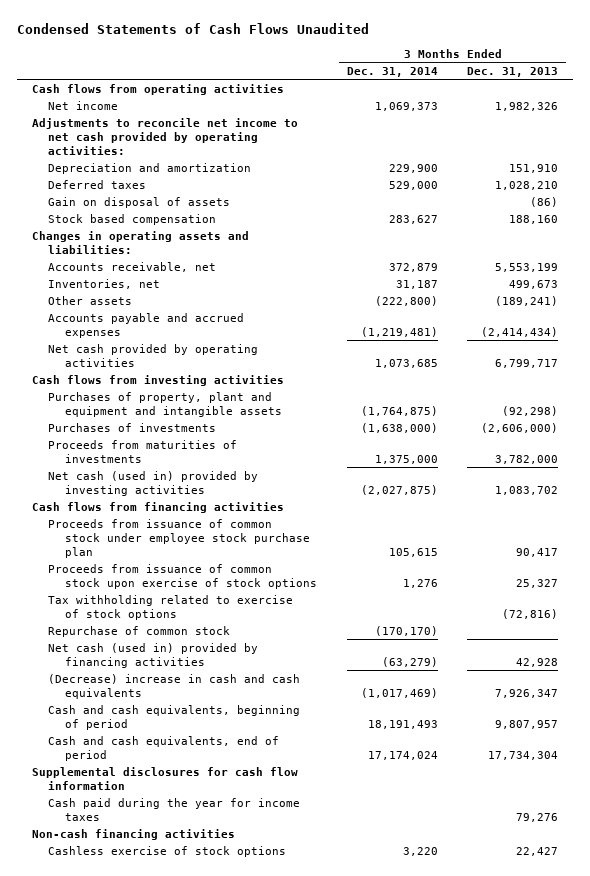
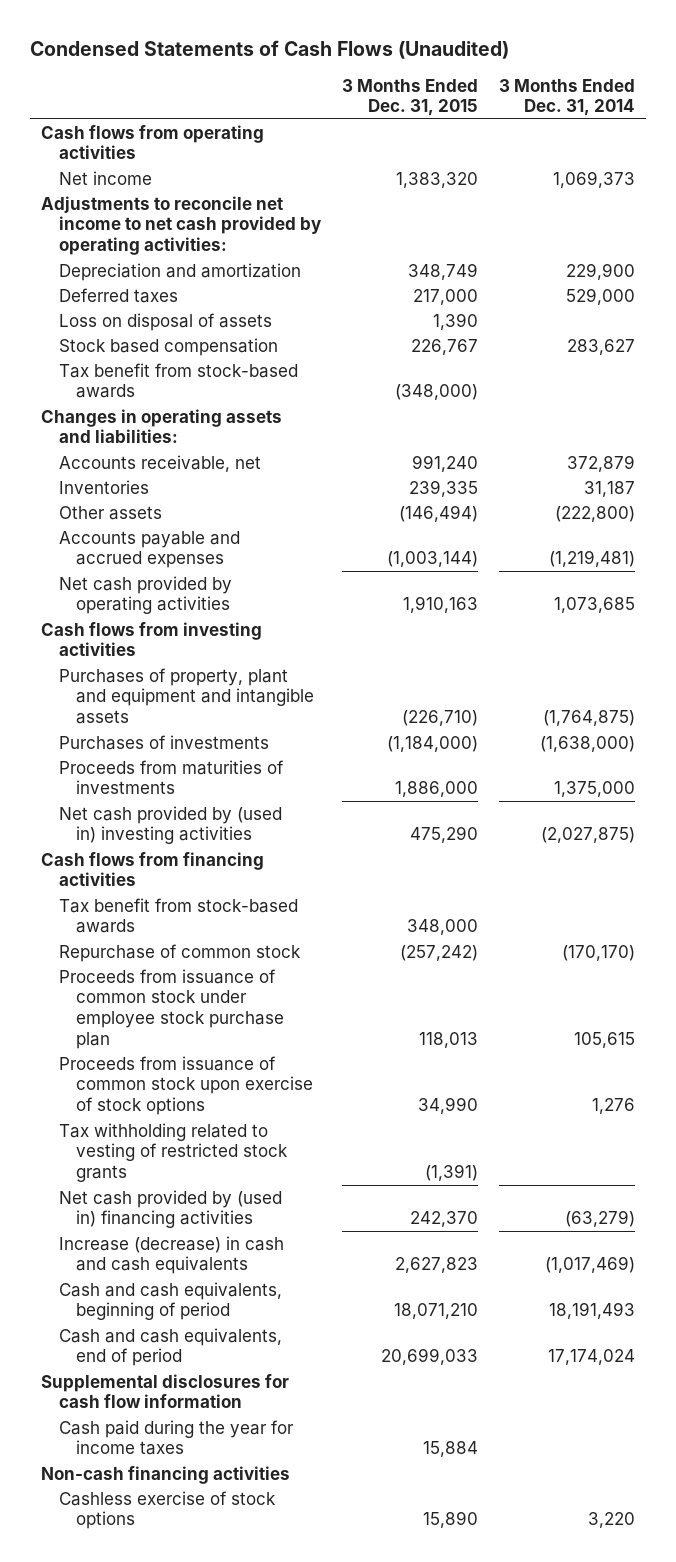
- Condensed Statements of Cash Flows Unaudited
+ Condensed Statements of Cash Flows (Unaudited)
- | 3 Months Ended Dec. 31, 2014 | 3 Months Ended Dec. 31, 2013
+ | 3 Months Ended Dec. 31, 2015 | 3 Months Ended Dec. 31, 2014
- Gain on disposal of assets | | (86)
+ Loss on disposal of assets | 1,390 |
+ Tax benefit from stock-based awards | (348,000) |
- Inventories, net | 31,187 | 499,673
+ Inventories | 239,335 | 31,187
- Net cash (used in) provided by investing activities | (2,027,875) | 1,083,702
+ Net cash provided by (used in) investing activities | 475,290 | (2,027,875)
+ Tax benefit from stock-based awards | 348,000 |
moved up: Repurchase of common stock | (257,242) | (170,170)
- Tax withholding related to exercise of stock options | | (72,816)
- Net cash (used in) provided by financing activities | (63,279) | 42,928
- (Decrease) increase in cash and cash equivalents | (1,017,469) | 7,926,347
+ Tax withholding related to vesting of restricted stock grants | (1,391) |
+ Net cash provided by (used in) financing activities | 242,370 | (63,279)
+ Increase (decrease) in cash and cash equivalents | 2,627,823 | (1,017,469)

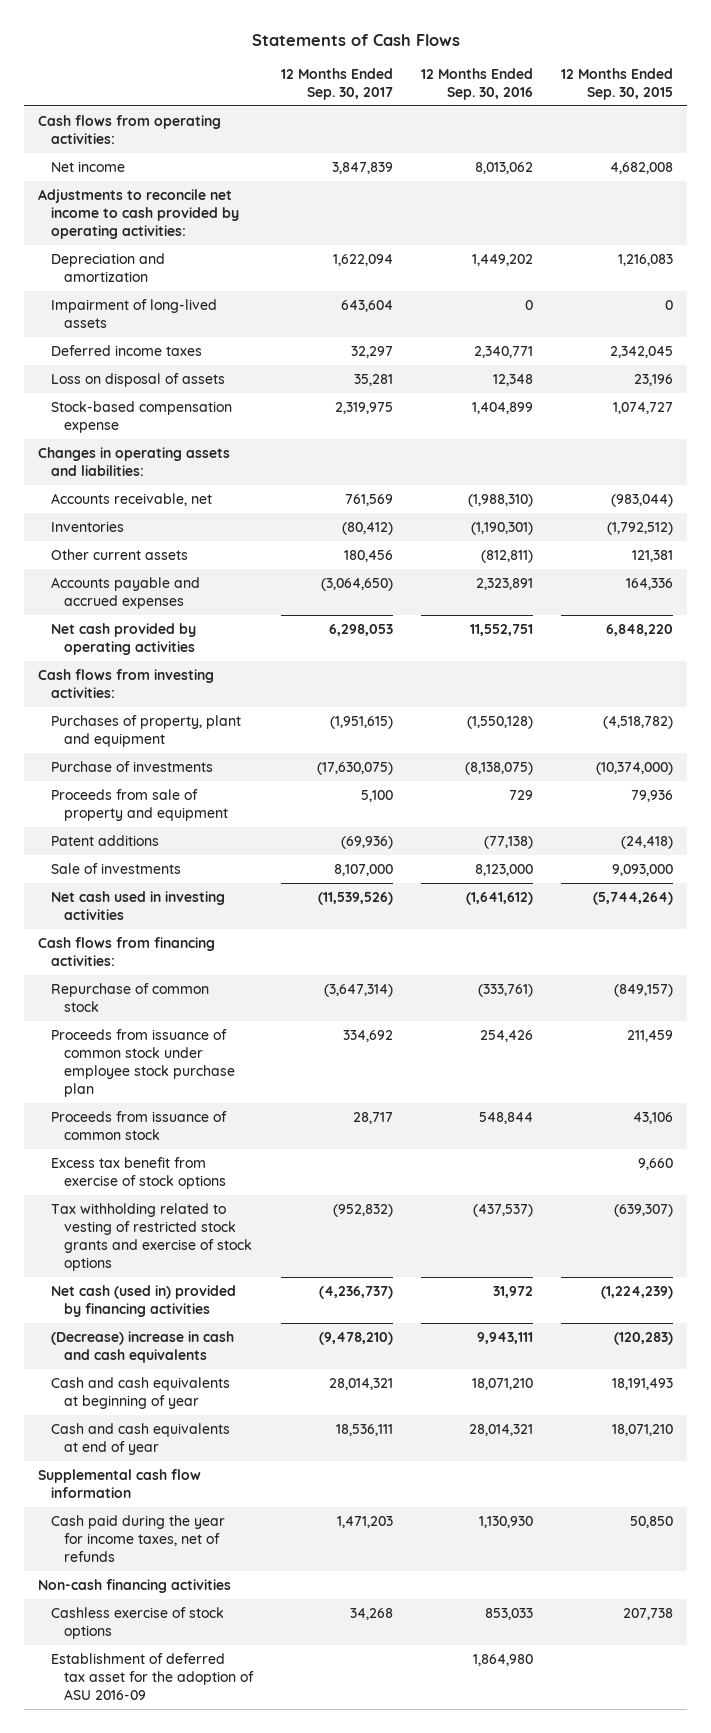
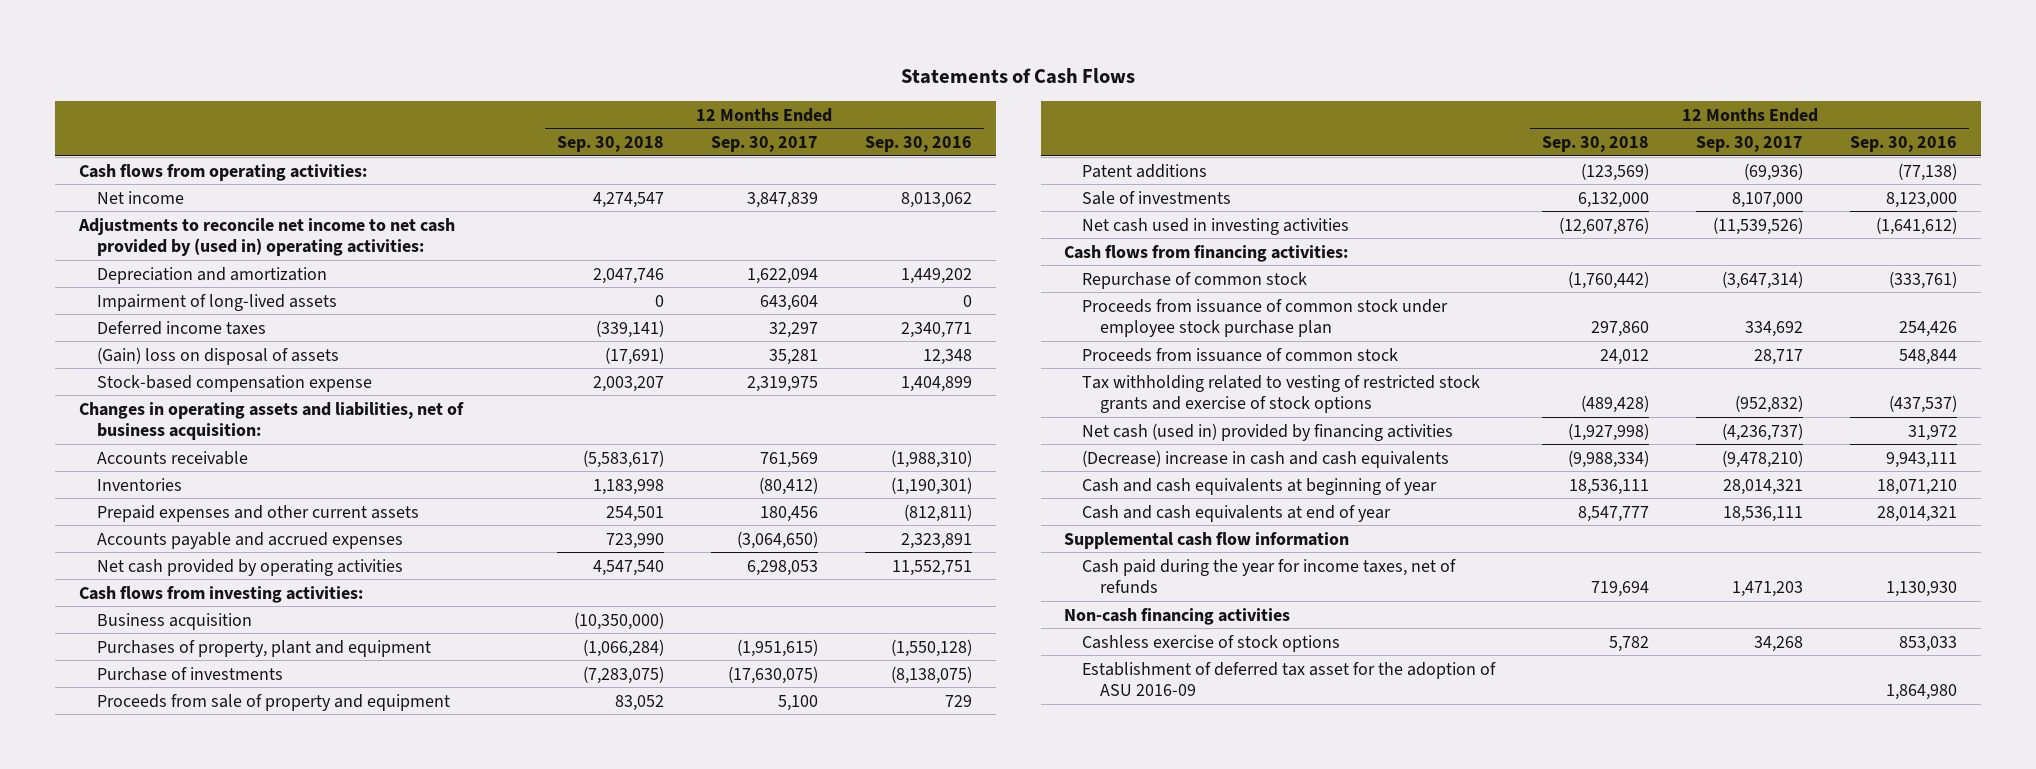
- | 12 Months Ended Sep. 30, 2017 | 12 Months Ended Sep. 30, 2016 | 12 Months Ended Sep. 30, 2015
+ | 12 Months Ended Sep. 30, 2018 | 12 Months Ended Sep. 30, 2017 | 12 Months Ended Sep. 30, 2016
- Adjustments to reconcile net income to cash provided by operating activities:
+ Adjustments to reconcile net income to net cash provided by (used in) operating activities:
- Loss on disposal of assets | 35,281 | 12,348 | 23,196
+ (Gain) loss on disposal of assets | (17,691) | 35,281 | 12,348
- Changes in operating assets and liabilities:
- Accounts receivable, net | 761,569 | (1,988,310) | (983,044)
+ Changes in operating assets and liabilities, net of business acquisition:
+ Accounts receivable | (5,583,617) | 761,569 | (1,988,310)
- Other current assets | 180,456 | (812,811) | 121,381
+ Prepaid expenses and other current assets | 254,501 | 180,456 | (812,811)
+ Business acquisition | (10,350,000) | |
- Excess tax benefit from exercise of stock options | | | 9,660

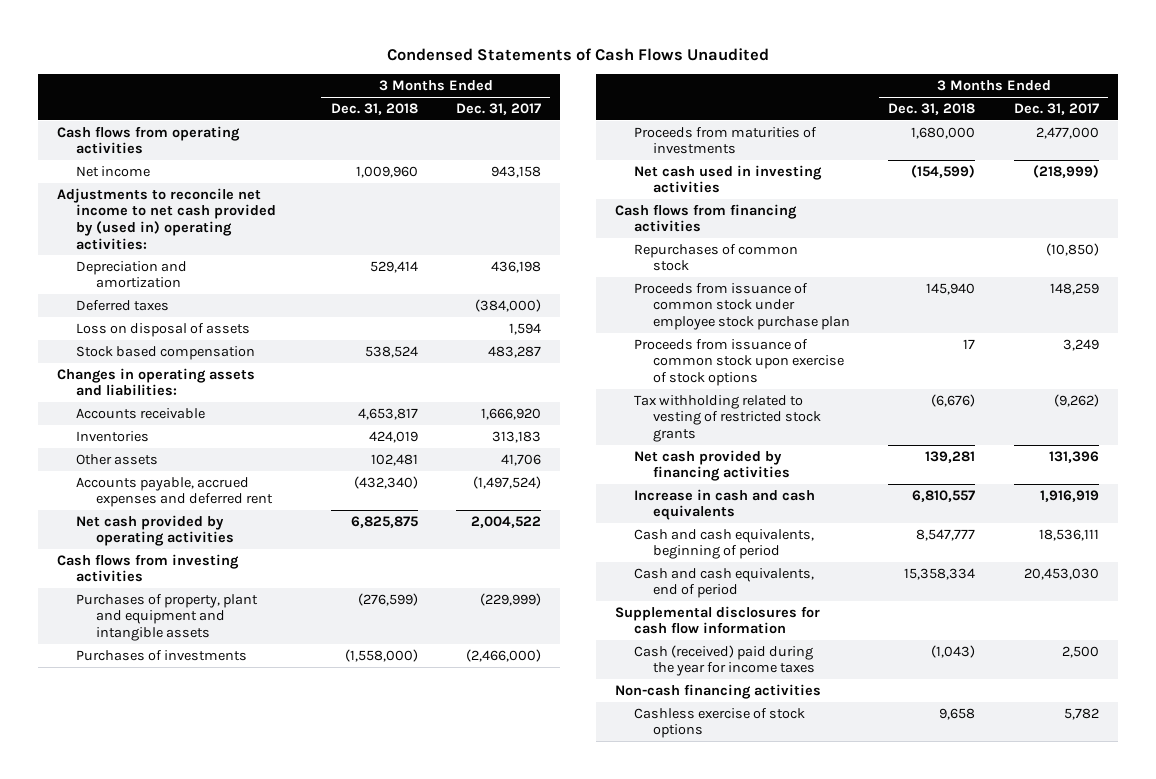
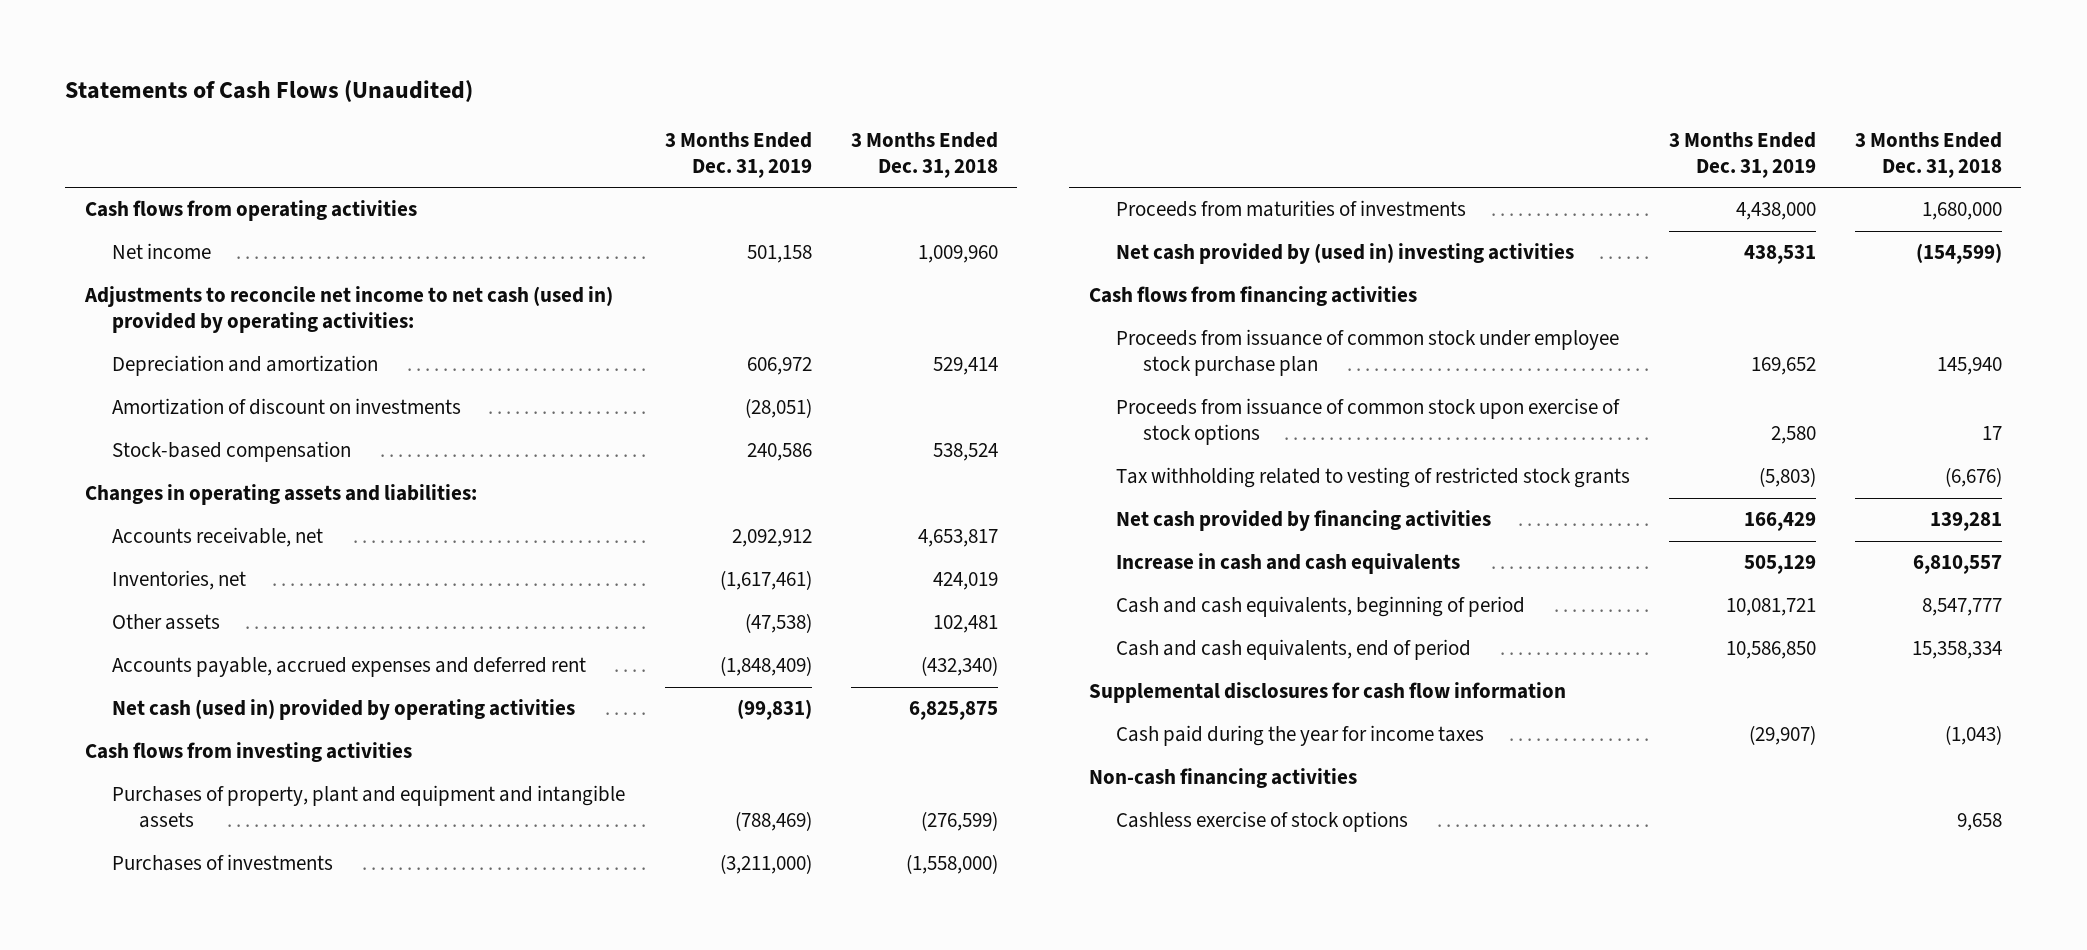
- Condensed Statements of Cash Flows Unaudited
+ Statements of Cash Flows (Unaudited)
- | 3 Months Ended Dec. 31, 2018 | 3 Months Ended Dec. 31, 2017
+ | 3 Months Ended Dec. 31, 2019 | 3 Months Ended Dec. 31, 2018
- Adjustments to reconcile net income to net cash provided by (used in) operating activities:
+ Adjustments to reconcile net income to net cash (used in) provided by operating activities:
- Deferred taxes | | (384,000)
- Loss on disposal of assets | | 1,594
- Stock based compensation | 538,524 | 483,287
+ Amortization of discount on investments | (28,051) |
+ Stock-based compensation | 240,586 | 538,524
- Accounts receivable | 4,653,817 | 1,666,920
- Inventories | 424,019 | 313,183
+ Accounts receivable, net | 2,092,912 | 4,653,817
+ Inventories, net | (1,617,461) | 424,019
- Net cash provided by operating activities | 6,825,875 | 2,004,522
+ Net cash (used in) provided by operating activities | (99,831) | 6,825,875
- Net cash used in investing activities | (154,599) | (218,999)
+ Net cash provided by (used in) investing activities | 438,531 | (154,599)
- Repurchases of common stock | | (10,850)
- Cash (received) paid during the year for income taxes | (1,043) | 2,500
+ Cash paid during the year for income taxes | (29,907) | (1,043)

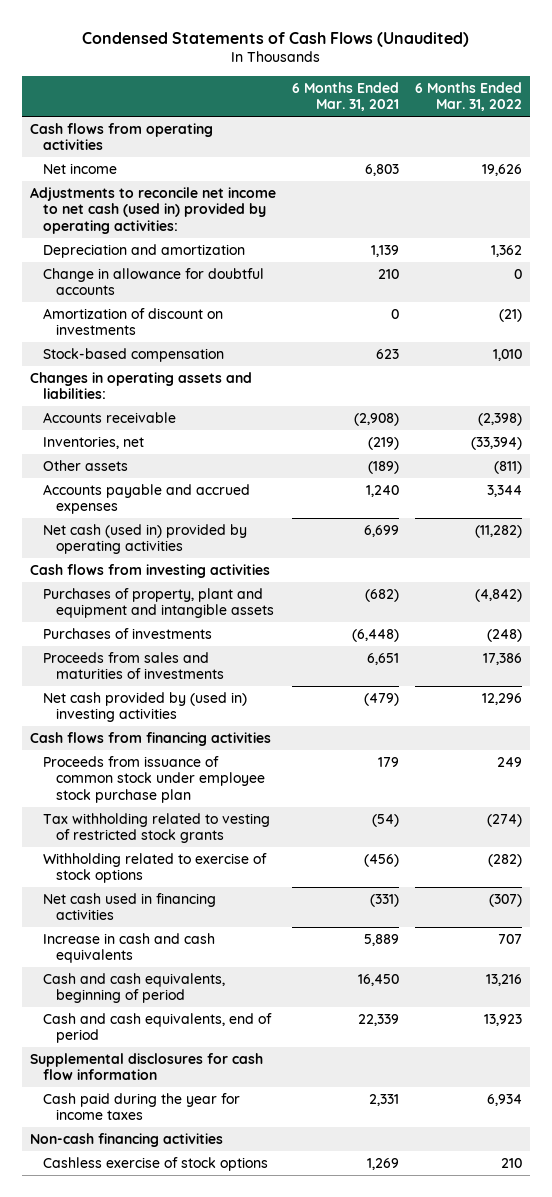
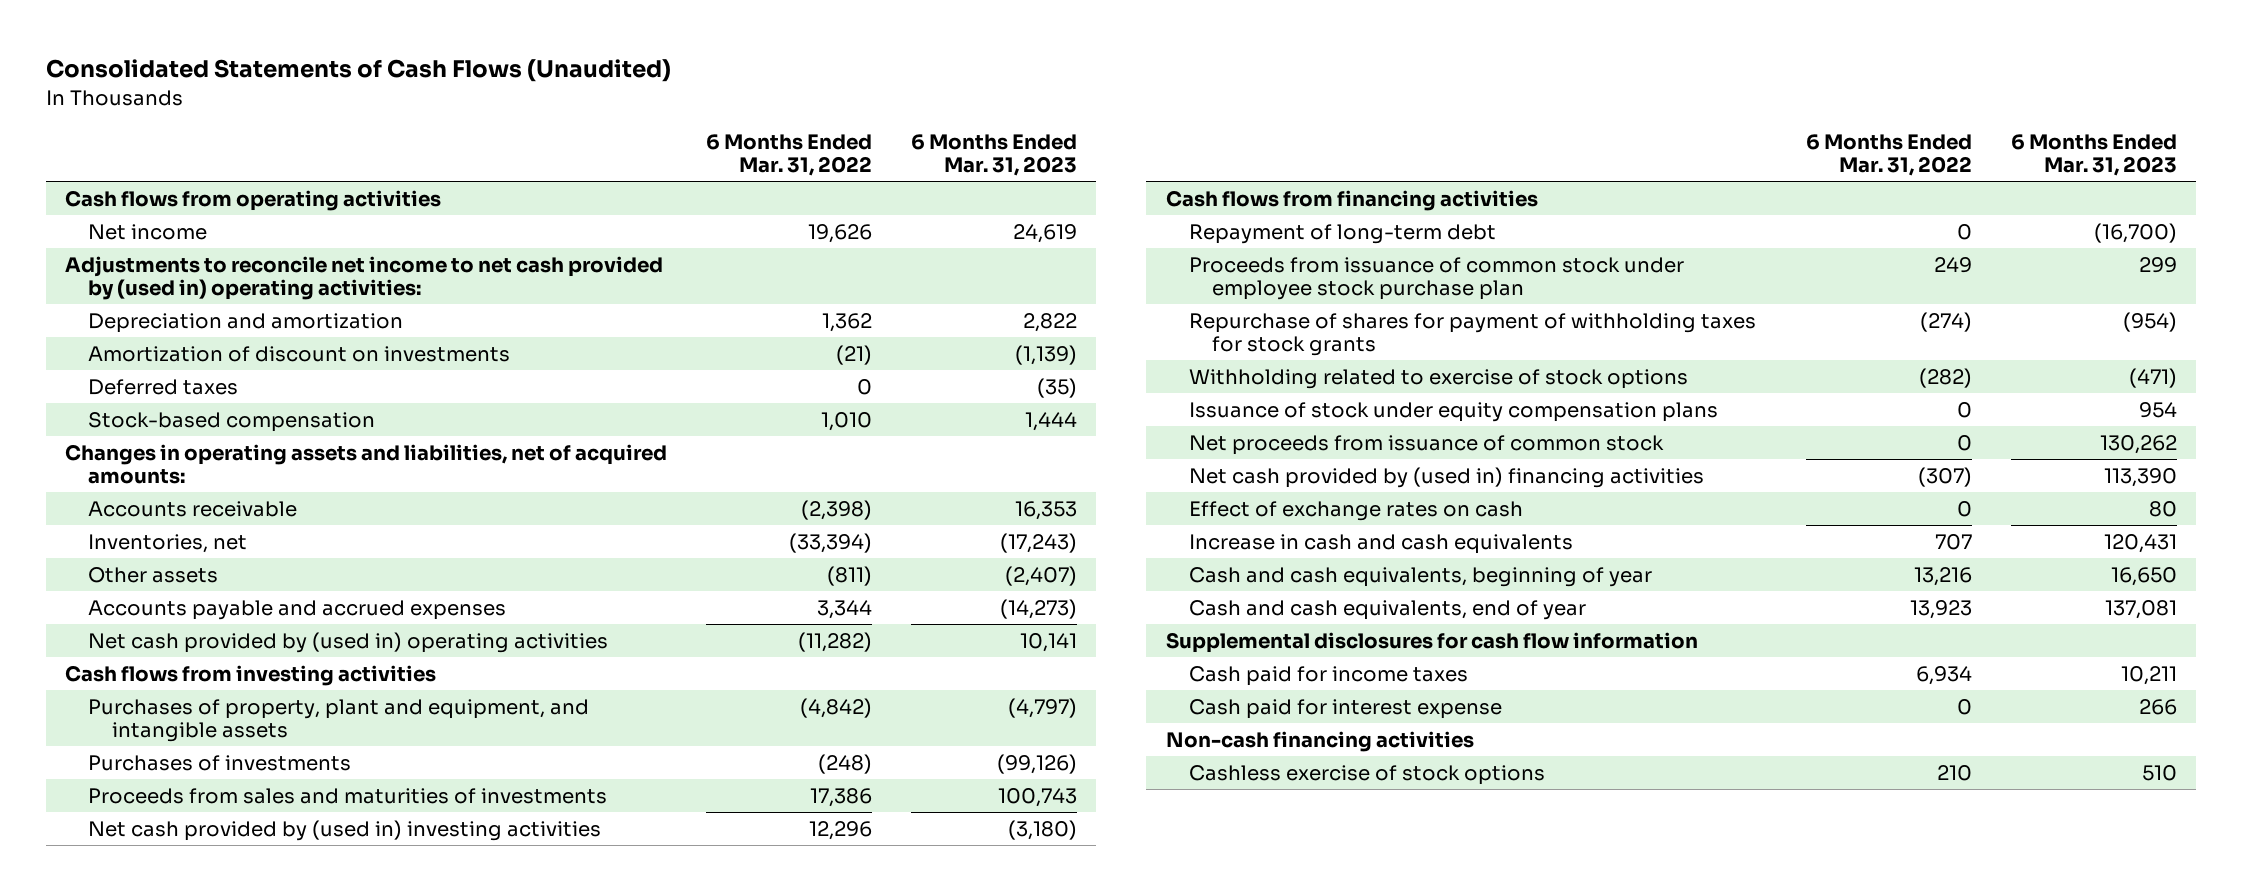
- Condensed Statements of Cash Flows (Unaudited)
+ Consolidated Statements of Cash Flows (Unaudited)
- | 6 Months Ended Mar. 31, 2021 | 6 Months Ended Mar. 31, 2022
+ | 6 Months Ended Mar. 31, 2022 | 6 Months Ended Mar. 31, 2023
- Adjustments to reconcile net income to net cash (used in) provided by operating activities:
+ Adjustments to reconcile net income to net cash provided by (used in) operating activities:
- Change in allowance for doubtful accounts | 210 | 0
+ Deferred taxes | 0 | (35)
- Changes in operating assets and liabilities:
+ Changes in operating assets and liabilities, net of acquired amounts:
- Net cash (used in) provided by operating activities | 6,699 | (11,282)
+ Net cash provided by (used in) operating activities | (11,282) | 10,141
- Purchases of property, plant and equipment and intangible assets | (682) | (4,842)
+ Purchases of property, plant and equipment, and intangible assets | (4,842) | (4,797)
+ Repayment of long-term debt | 0 | (16,700)
- Tax withholding related to vesting of restricted stock grants | (54) | (274)
+ Repurchase of shares for payment of withholding taxes for stock grants | (274) | (954)
- Net cash used in financing activities | (331) | (307)
+ Issuance of stock under equity compensation plans | 0 | 954
+ Net proceeds from issuance of common stock | 0 | 130,262
+ Net cash provided by (used in) financing activities | (307) | 113,390
+ Effect of exchange rates on cash | 0 | 80
- Cash and cash equivalents, beginning of period | 16,450 | 13,216
- Cash and cash equivalents, end of period | 22,339 | 13,923
+ Cash and cash equivalents, beginning of year | 13,216 | 16,650
+ Cash and cash equivalents, end of year | 13,923 | 137,081
- Cash paid during the year for income taxes | 2,331 | 6,934
+ Cash paid for income taxes | 6,934 | 10,211
+ Cash paid for interest expense | 0 | 266

